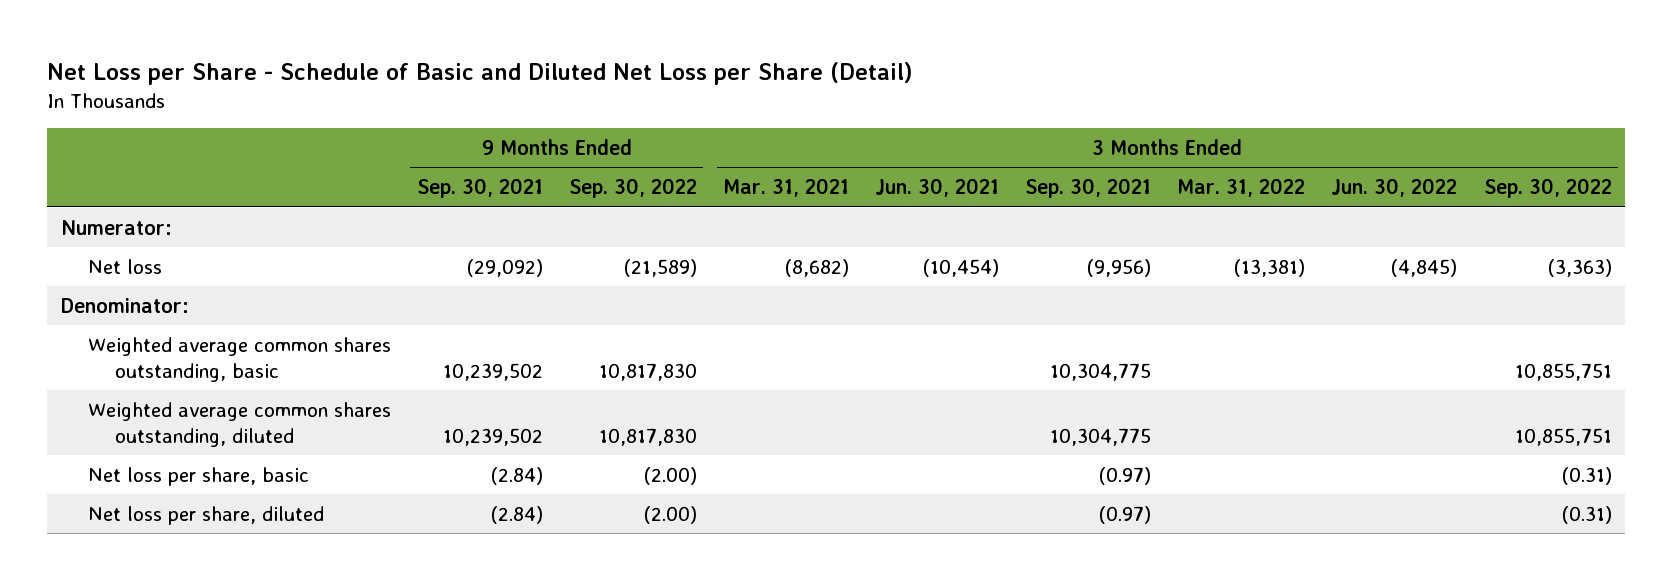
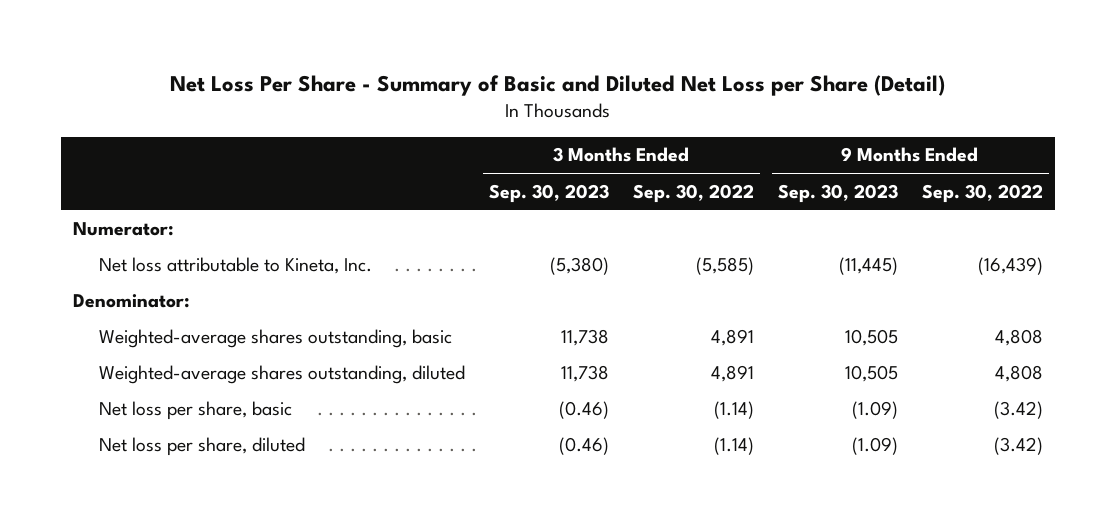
- Net Loss per Share - Schedule of Basic and Diluted Net Loss per Share (Detail)
+ Net Loss Per Share - Summary of Basic and Diluted Net Loss per Share (Detail)
- | 9 Months Ended Sep. 30, 2021 | 9 Months Ended Sep. 30, 2022 | 3 Months Ended Mar. 31, 2021 | 3 Months Ended Jun. 30, 2021 | 3 Months Ended Sep. 30, 2021 | 3 Months Ended Mar. 31, 2022 | 3 Months Ended Jun. 30, 2022 | 3 Months Ended Sep. 30, 2022
+ | 3 Months Ended Sep. 30, 2023 | 3 Months Ended Sep. 30, 2022 | 9 Months Ended Sep. 30, 2023 | 9 Months Ended Sep. 30, 2022
- Net loss | (29,092) | (21,589) | (8,682) | (10,454) | (9,956) | (13,381) | (4,845) | (3,363)
+ Net loss attributable to Kineta, Inc. | (5,380) | (5,585) | (11,445) | (16,439)
- Weighted average common shares outstanding, basic | 10,239,502 | 10,817,830 | | | 10,304,775 | | | 10,855,751
- Weighted average common shares outstanding, diluted | 10,239,502 | 10,817,830 | | | 10,304,775 | | | 10,855,751
- Net loss per share, basic | (2.84) | (2.00) | | | (0.97) | | | (0.31)
- Net loss per share, diluted | (2.84) | (2.00) | | | (0.97) | | | (0.31)
+ Weighted-average shares outstanding, basic | 11,738 | 4,891 | 10,505 | 4,808
+ Weighted-average shares outstanding, diluted | 11,738 | 4,891 | 10,505 | 4,808
+ Net loss per share, basic | (0.46) | (1.14) | (1.09) | (3.42)
+ Net loss per share, diluted | (0.46) | (1.14) | (1.09) | (3.42)

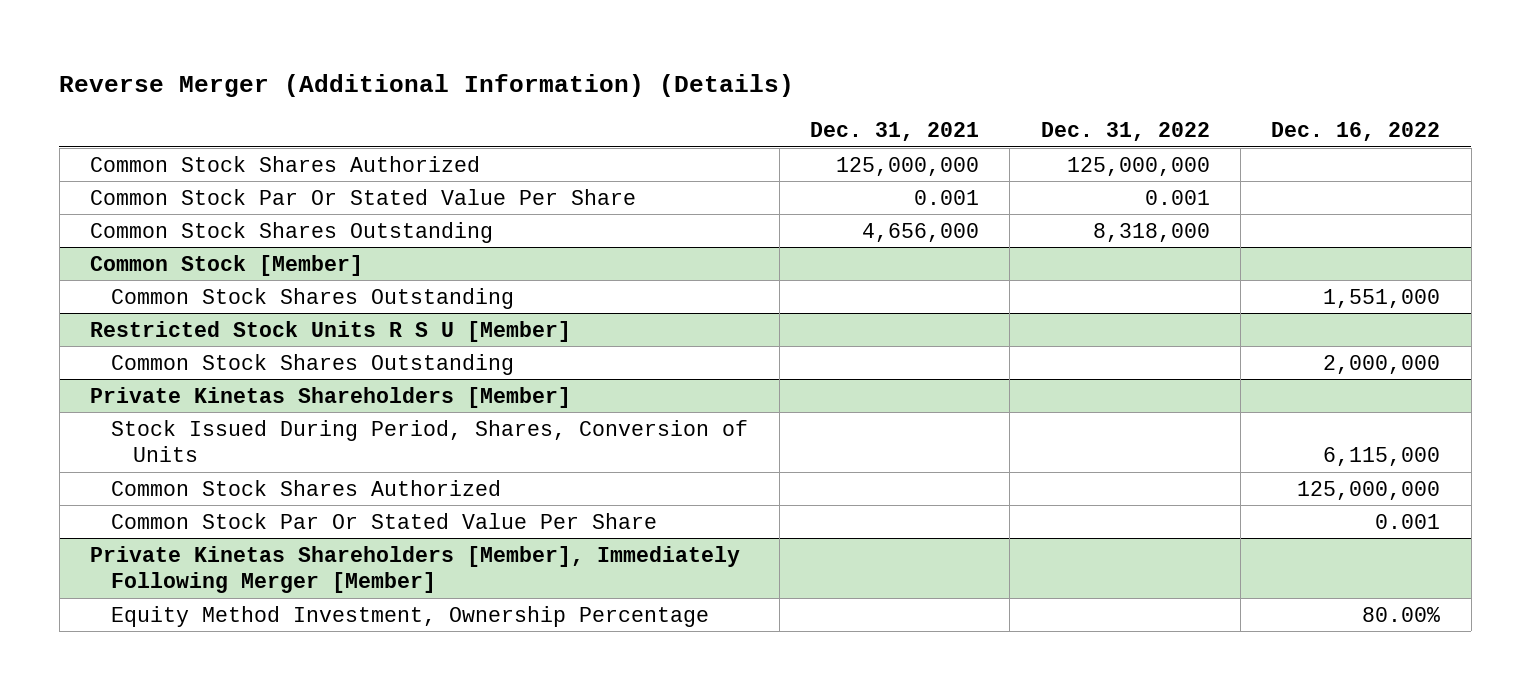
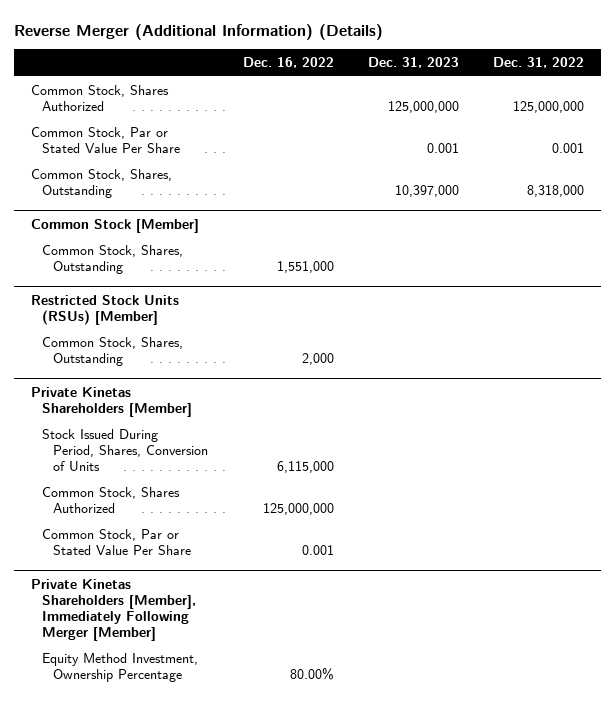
- | Dec. 31, 2021 | Dec. 31, 2022 | Dec. 16, 2022
+ | Dec. 16, 2022 | Dec. 31, 2023 | Dec. 31, 2022
- Common Stock Shares Authorized | 125,000,000 | 125,000,000 |
- Common Stock Par Or Stated Value Per Share | 0.001 | 0.001 |
- Common Stock Shares Outstanding | 4,656,000 | 8,318,000 |
+ Common Stock, Shares Authorized | | 125,000,000 | 125,000,000
+ Common Stock, Par or Stated Value Per Share | | 0.001 | 0.001
+ Common Stock, Shares, Outstanding | | 10,397,000 | 8,318,000
@ Common Stock [Member]
- Common Stock Shares Outstanding | | | 1,551,000
- Restricted Stock Units R S U [Member]
- Common Stock Shares Outstanding | | | 2,000,000
@ Common Stock [Member]
+ Common Stock, Shares, Outstanding | 1,551,000 | |
+ Restricted Stock Units (RSUs) [Member]
+ Common Stock, Shares, Outstanding | 2,000 | |
@ Private Kinetas Shareholders [Member]
- Common Stock Shares Authorized | | | 125,000,000
- Common Stock Par Or Stated Value Per Share | | | 0.001
+ Common Stock, Shares Authorized | 125,000,000 | |
+ Common Stock, Par or Stated Value Per Share | 0.001 | |

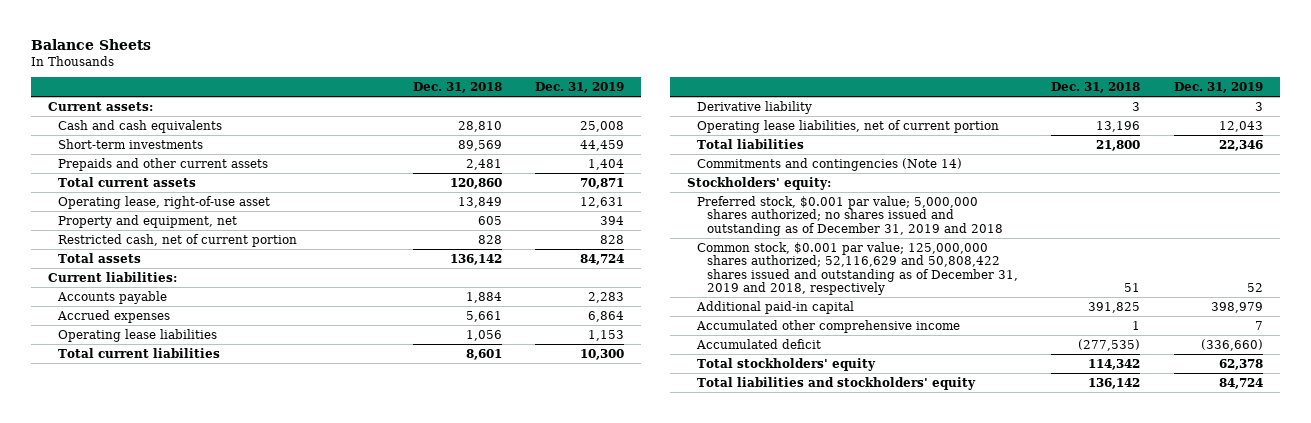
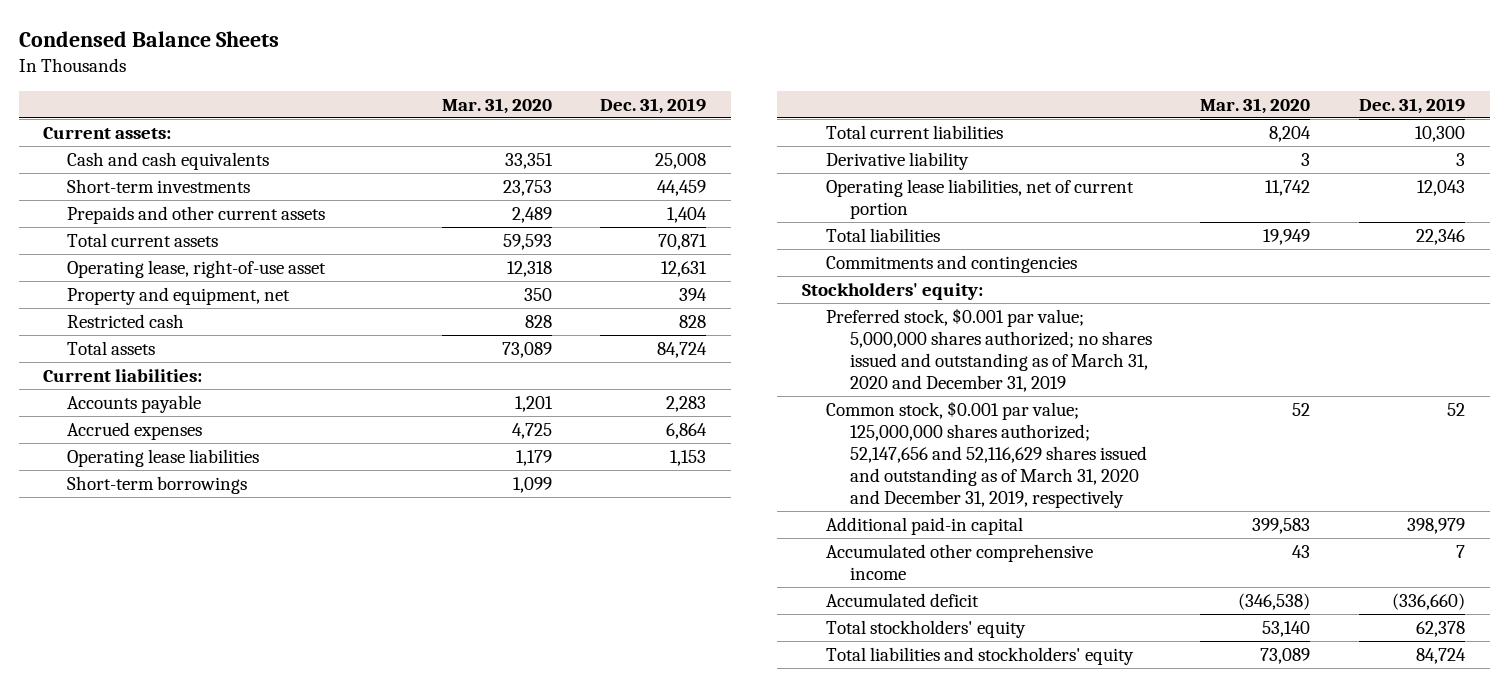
- Balance Sheets
+ Condensed Balance Sheets
- | Dec. 31, 2018 | Dec. 31, 2019
+ | Mar. 31, 2020 | Dec. 31, 2019
- Restricted cash, net of current portion | 828 | 828
+ Restricted cash | 828 | 828
+ Short-term borrowings | 1,099 |
- Commitments and contingencies (Note 14)
+ Commitments and contingencies
- Preferred stock, $0.001 par value; 5,000,000 shares authorized; no shares issued and outstanding as of December 31, 2019 and 2018
- Common stock, $0.001 par value; 125,000,000 shares authorized; 52,116,629 and 50,808,422 shares issued and outstanding as of December 31, 2019 and 2018, respectively | 51 | 52
+ Preferred stock, $0.001 par value; 5,000,000 shares authorized; no shares issued and outstanding as of March 31, 2020 and December 31, 2019
+ Common stock, $0.001 par value; 125,000,000 shares authorized; 52,147,656 and 52,116,629 shares issued and outstanding as of March 31, 2020 and December 31, 2019, respectively | 52 | 52

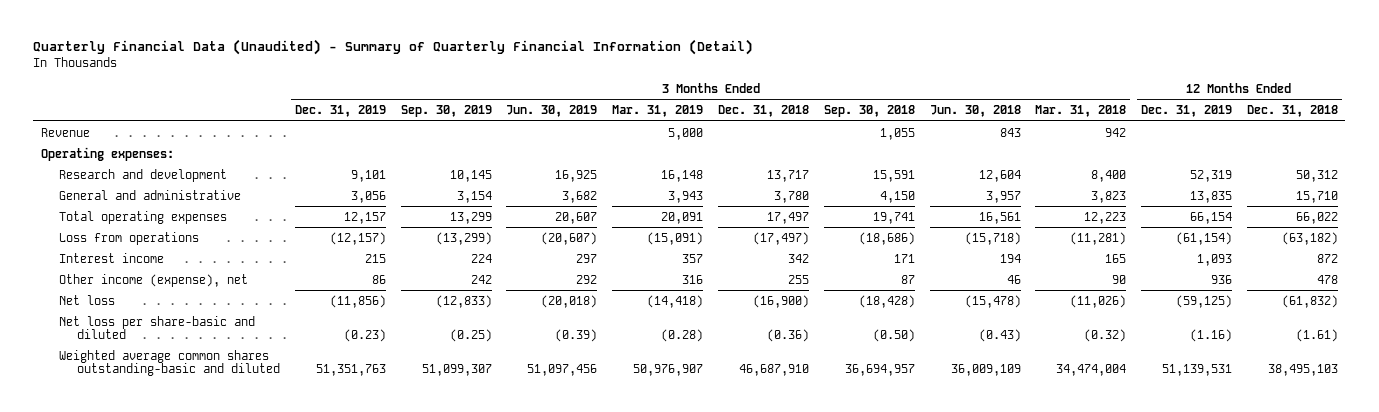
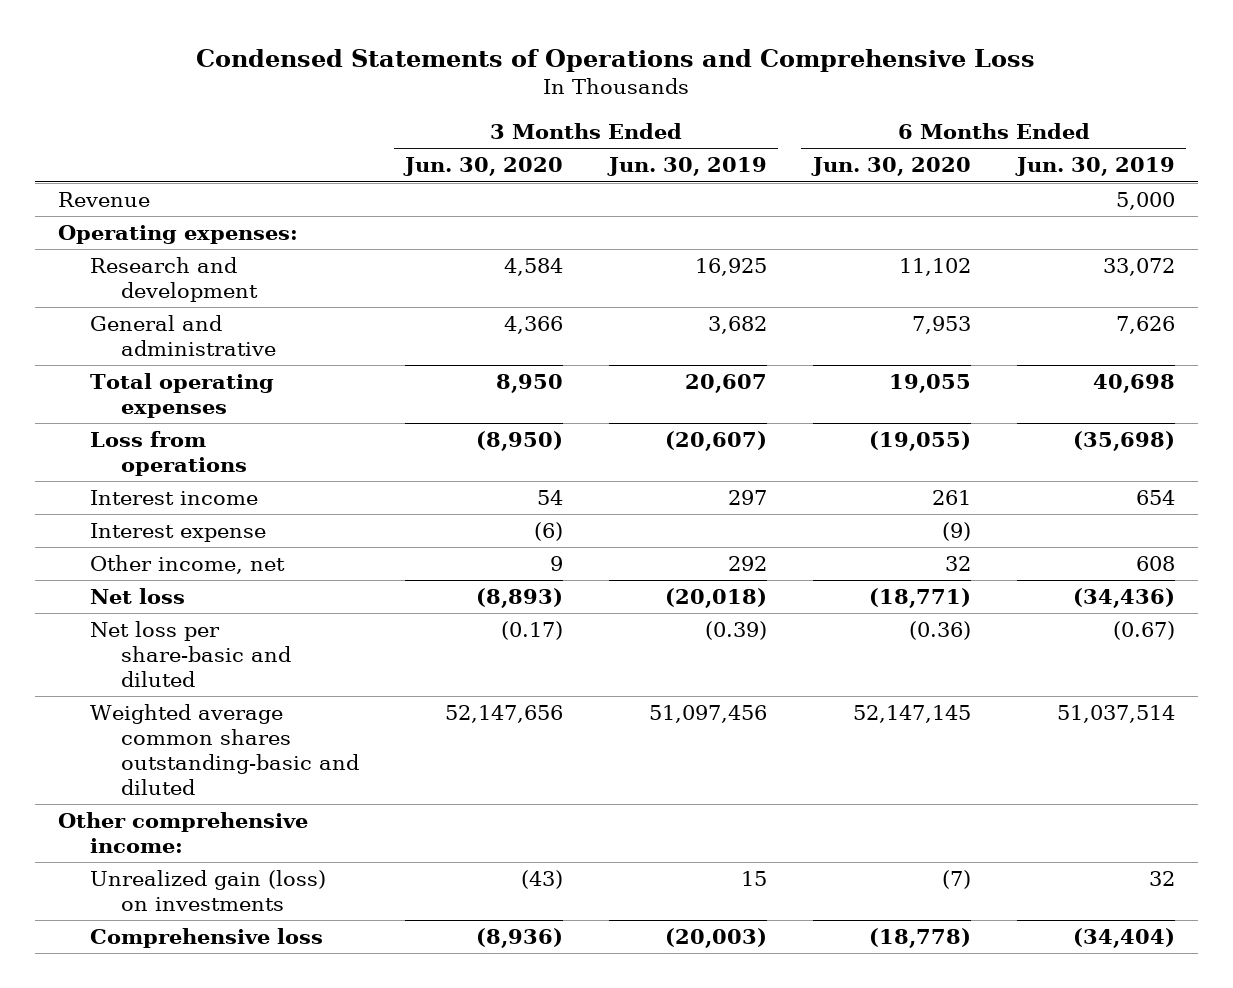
- Quarterly Financial Data (Unaudited) - Summary of Quarterly Financial Information (Detail)
+ Condensed Statements of Operations and Comprehensive Loss
- | 3 Months Ended Dec. 31, 2019 | 3 Months Ended Sep. 30, 2019 | 3 Months Ended Jun. 30, 2019 | 3 Months Ended Mar. 31, 2019 | 3 Months Ended Dec. 31, 2018 | 3 Months Ended Sep. 30, 2018 | 3 Months Ended Jun. 30, 2018 | 3 Months Ended Mar. 31, 2018 | 12 Months Ended Dec. 31, 2019 | 12 Months Ended Dec. 31, 2018
+ | 3 Months Ended Jun. 30, 2020 | 3 Months Ended Jun. 30, 2019 | 6 Months Ended Jun. 30, 2020 | 6 Months Ended Jun. 30, 2019
- Other income (expense), net | 86 | 242 | 292 | 316 | 255 | 87 | 46 | 90 | 936 | 478
+ Interest expense | (6) | | (9) |
+ Other income, net | 9 | 292 | 32 | 608
+ Other comprehensive income:
+ Unrealized gain (loss) on investments | (43) | 15 | (7) | 32
+ Comprehensive loss | (8,936) | (20,003) | (18,778) | (34,404)

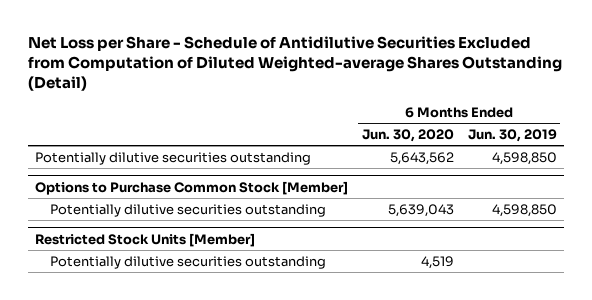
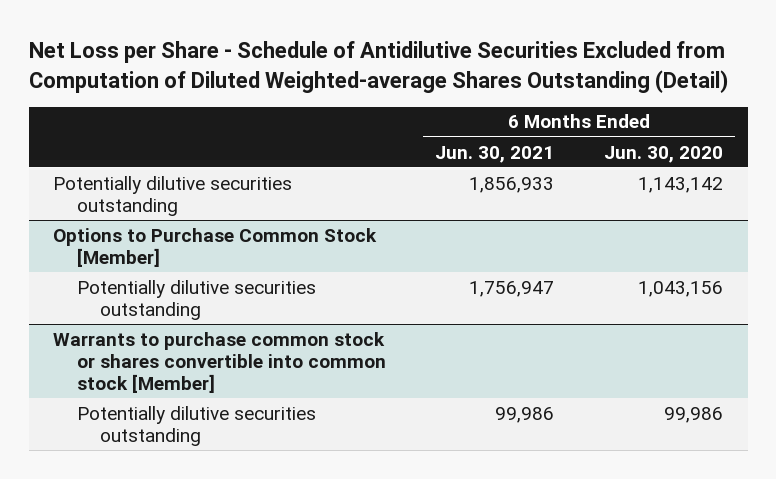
- | 6 Months Ended Jun. 30, 2020 | 6 Months Ended Jun. 30, 2019
+ | 6 Months Ended Jun. 30, 2021 | 6 Months Ended Jun. 30, 2020
- Potentially dilutive securities outstanding | 5,643,562 | 4,598,850
+ Potentially dilutive securities outstanding | 1,856,933 | 1,143,142
@ Options to Purchase Common Stock [Member]
- Potentially dilutive securities outstanding | 5,639,043 | 4,598,850
- Restricted Stock Units [Member]
- Potentially dilutive securities outstanding | 4,519 |
@ Options to Purchase Common Stock [Member]
+ Potentially dilutive securities outstanding | 1,756,947 | 1,043,156
+ Warrants to purchase common stock or shares convertible into common stock [Member]
+ Potentially dilutive securities outstanding | 99,986 | 99,986

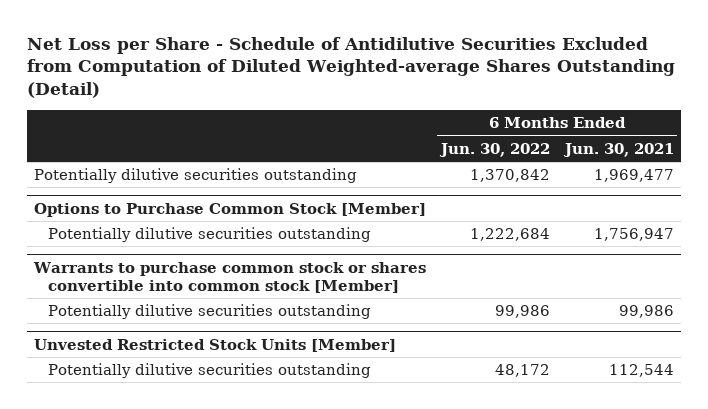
- | 6 Months Ended Jun. 30, 2021 | 6 Months Ended Jun. 30, 2020
+ | 6 Months Ended Jun. 30, 2022 | 6 Months Ended Jun. 30, 2021
- Potentially dilutive securities outstanding | 1,856,933 | 1,143,142
+ Potentially dilutive securities outstanding | 1,370,842 | 1,969,477
+ Unvested Restricted Stock Units [Member]
+ Potentially dilutive securities outstanding | 48,172 | 112,544

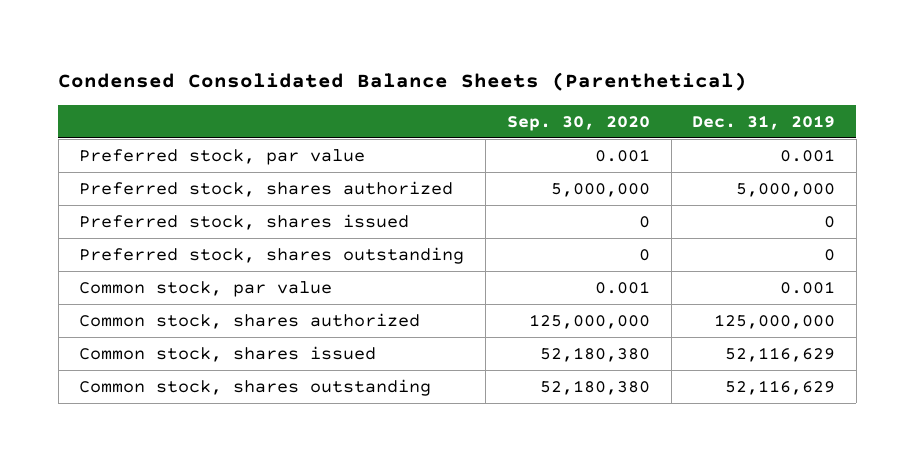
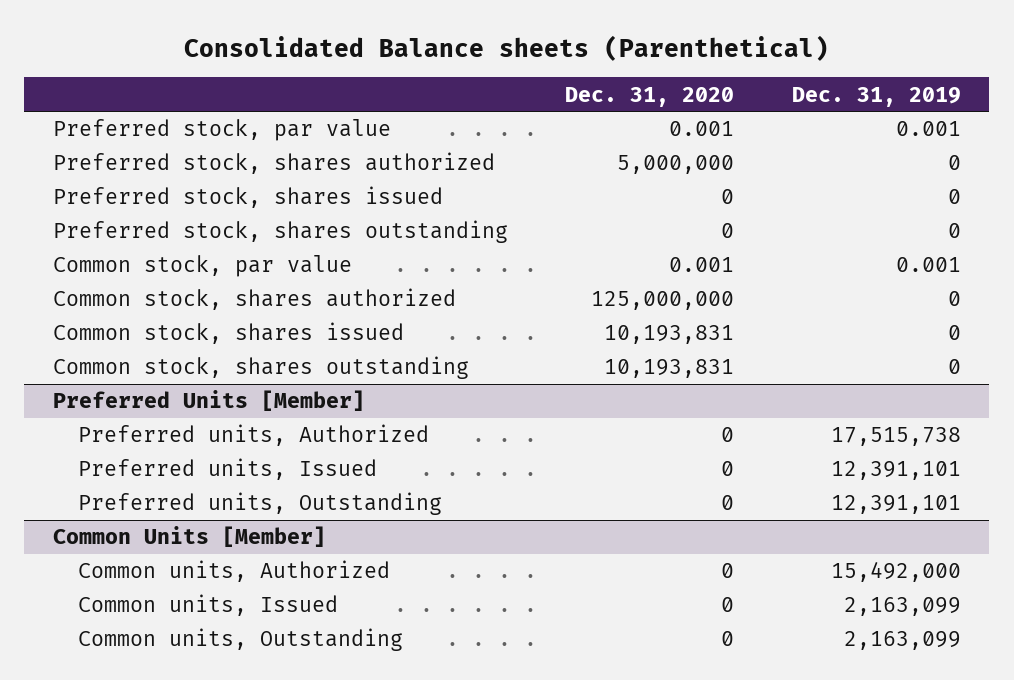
- Condensed Consolidated Balance Sheets (Parenthetical)
+ Consolidated Balance sheets (Parenthetical)
- | Sep. 30, 2020 | Dec. 31, 2019
+ | Dec. 31, 2020 | Dec. 31, 2019
- Preferred stock, shares authorized | 5,000,000 | 5,000,000
+ Preferred stock, shares authorized | 5,000,000 | 0
- Common stock, shares authorized | 125,000,000 | 125,000,000
- Common stock, shares issued | 52,180,380 | 52,116,629
- Common stock, shares outstanding | 52,180,380 | 52,116,629
+ Common stock, shares authorized | 125,000,000 | 0
+ Common stock, shares issued | 10,193,831 | 0
+ Common stock, shares outstanding | 10,193,831 | 0
+ Preferred Units [Member]
+ Preferred units, Authorized | 0 | 17,515,738
+ Preferred units, Issued | 0 | 12,391,101
+ Preferred units, Outstanding | 0 | 12,391,101
+ Common Units [Member]
+ Common units, Authorized | 0 | 15,492,000
+ Common units, Issued | 0 | 2,163,099
+ Common units, Outstanding | 0 | 2,163,099

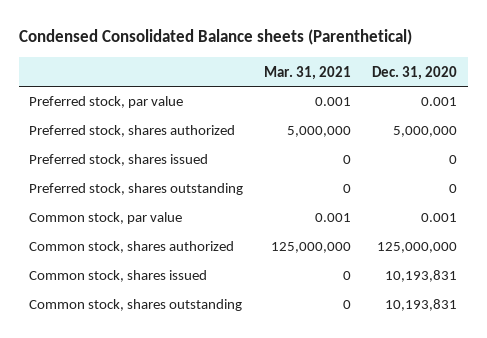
- Consolidated Balance sheets (Parenthetical)
+ Condensed Consolidated Balance sheets (Parenthetical)
- | Dec. 31, 2020 | Dec. 31, 2019
+ | Mar. 31, 2021 | Dec. 31, 2020
- Preferred Units [Member]
- Preferred units, Authorized | 0 | 17,515,738
- Preferred units, Issued | 0 | 12,391,101
- Preferred units, Outstanding | 0 | 12,391,101
- Common Units [Member]
- Common units, Authorized | 0 | 15,492,000
- Common units, Issued | 0 | 2,163,099
- Common units, Outstanding | 0 | 2,163,099

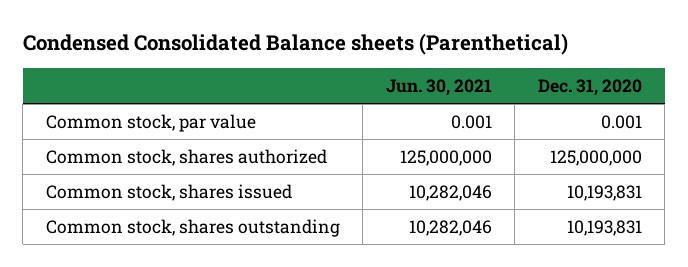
- | Mar. 31, 2021 | Dec. 31, 2020
+ | Jun. 30, 2021 | Dec. 31, 2020
- Preferred stock, par value | 0.001 | 0.001
- Preferred stock, shares authorized | 5,000,000 | 5,000,000
- Preferred stock, shares issued | 0 | 0
- Preferred stock, shares outstanding | 0 | 0

